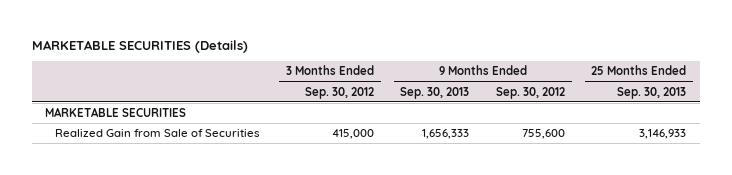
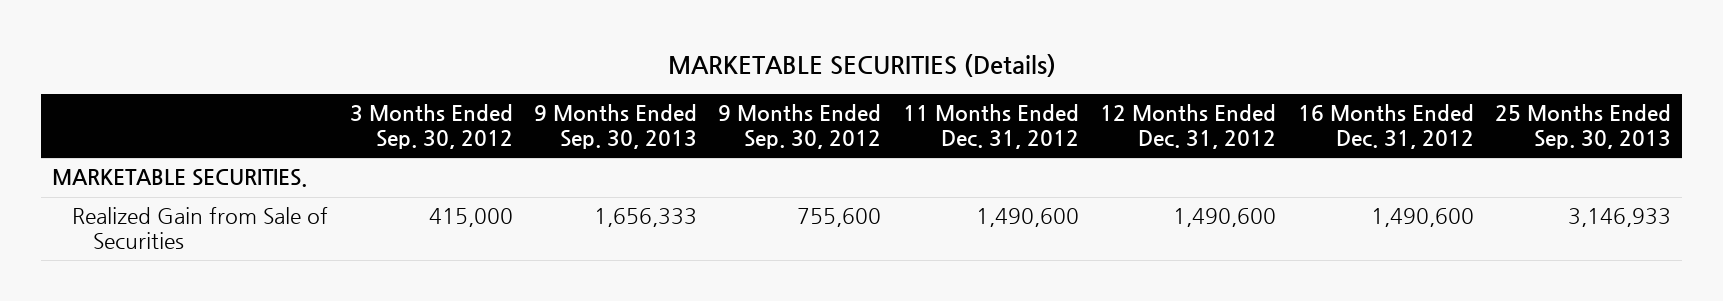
- | 3 Months Ended Sep. 30, 2012 | 9 Months Ended Sep. 30, 2013 | 9 Months Ended Sep. 30, 2012 | 25 Months Ended Sep. 30, 2013
+ | 3 Months Ended Sep. 30, 2012 | 9 Months Ended Sep. 30, 2013 | 9 Months Ended Sep. 30, 2012 | 11 Months Ended Dec. 31, 2012 | 12 Months Ended Dec. 31, 2012 | 16 Months Ended Dec. 31, 2012 | 25 Months Ended Sep. 30, 2013
- MARKETABLE SECURITIES
+ MARKETABLE SECURITIES.

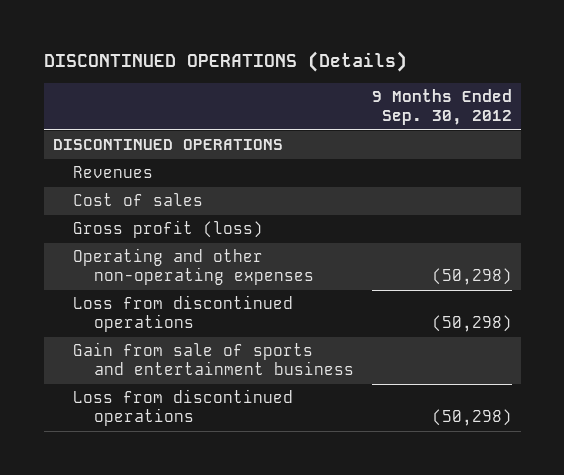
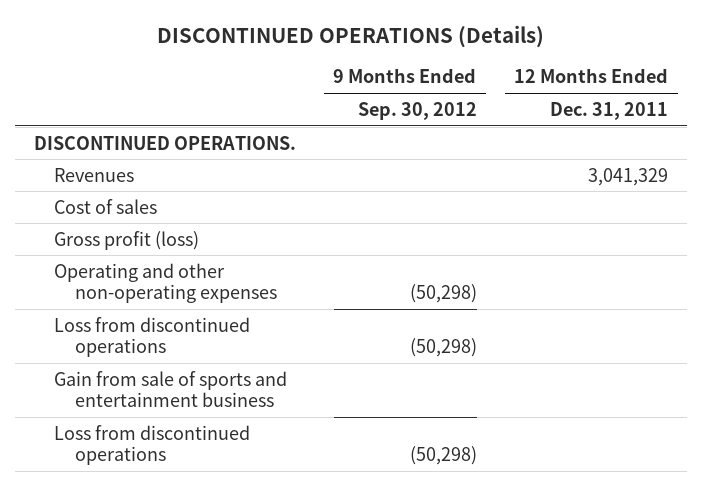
- | 9 Months Ended Sep. 30, 2012
+ | 9 Months Ended Sep. 30, 2012 | 12 Months Ended Dec. 31, 2011
- DISCONTINUED OPERATIONS
+ DISCONTINUED OPERATIONS.

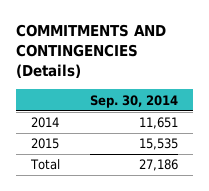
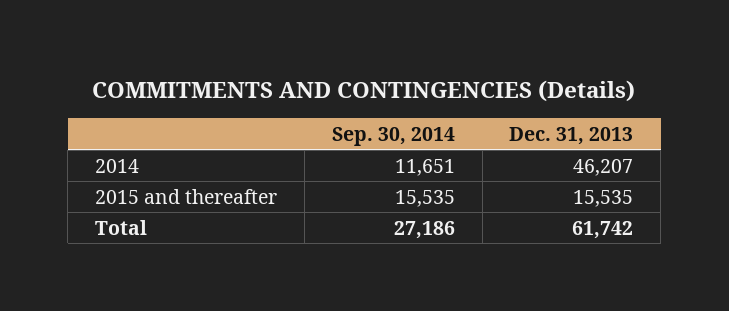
- | Sep. 30, 2014
+ | Sep. 30, 2014 | Dec. 31, 2013
- 2015 | 15,535
+ 2015 and thereafter | 15,535 | 15,535

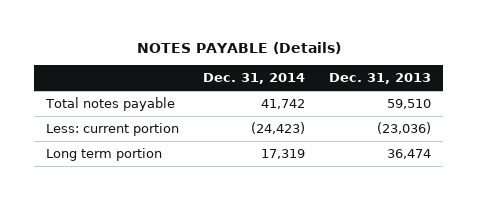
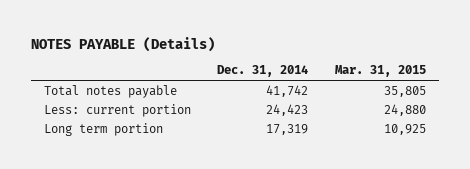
- | Dec. 31, 2014 | Dec. 31, 2013
+ | Dec. 31, 2014 | Mar. 31, 2015
- Less: current portion | (24,423) | (23,036)
+ Less: current portion | 24,423 | 24,880

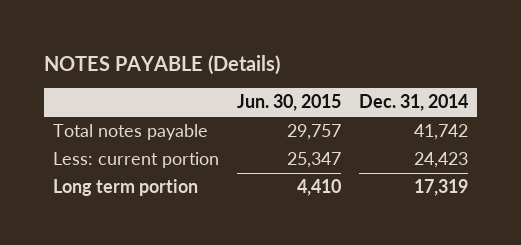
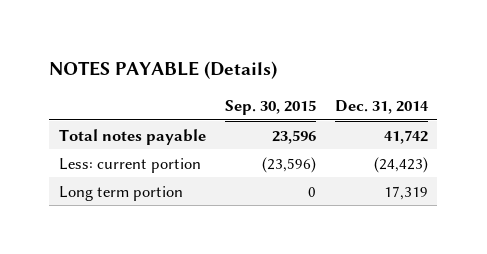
- | Jun. 30, 2015 | Dec. 31, 2014
+ | Sep. 30, 2015 | Dec. 31, 2014
- Less: current portion | 25,347 | 24,423
+ Less: current portion | (23,596) | (24,423)

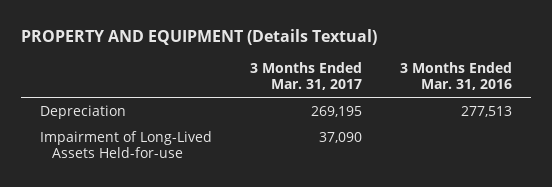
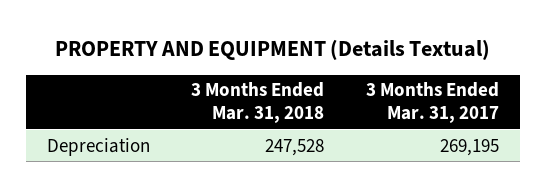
- | 3 Months Ended Mar. 31, 2017 | 3 Months Ended Mar. 31, 2016
+ | 3 Months Ended Mar. 31, 2018 | 3 Months Ended Mar. 31, 2017
- Impairment of Long-Lived Assets Held-for-use | 37,090 |

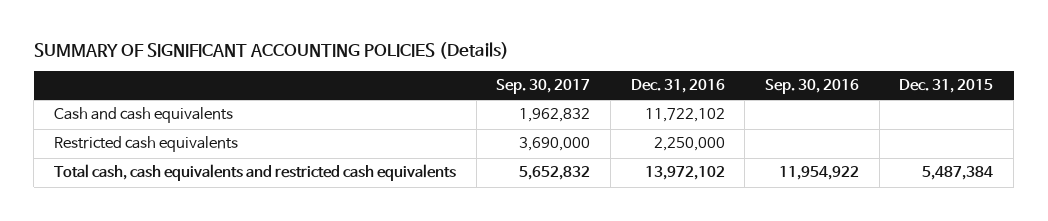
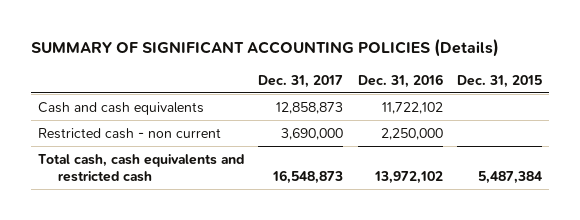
- | Sep. 30, 2017 | Dec. 31, 2016 | Sep. 30, 2016 | Dec. 31, 2015
+ | Dec. 31, 2017 | Dec. 31, 2016 | Dec. 31, 2015
- Restricted cash equivalents | 3,690,000 | 2,250,000 | |
- Total cash, cash equivalents and restricted cash equivalents | 5,652,832 | 13,972,102 | 11,954,922 | 5,487,384
+ Restricted cash - non current | 3,690,000 | 2,250,000 |
+ Total cash, cash equivalents and restricted cash | 16,548,873 | 13,972,102 | 5,487,384

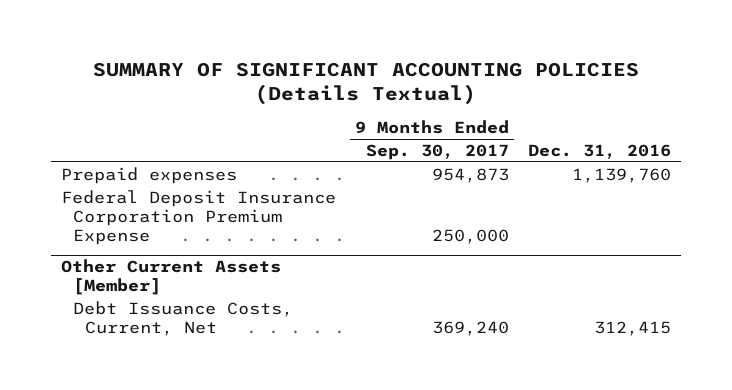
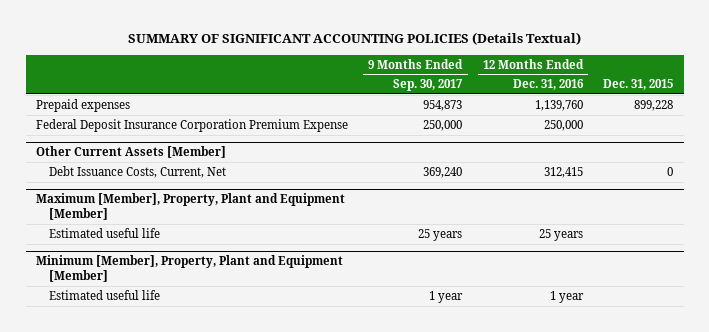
- | 9 Months Ended Sep. 30, 2017 | Dec. 31, 2016
+ | 9 Months Ended Sep. 30, 2017 | 12 Months Ended Dec. 31, 2016 | Dec. 31, 2015
+ Maximum [Member], Property, Plant and Equipment [Member]
+ Estimated useful life | 25 years | 25 years |
+ Minimum [Member], Property, Plant and Equipment [Member]
+ Estimated useful life | 1 year | 1 year |

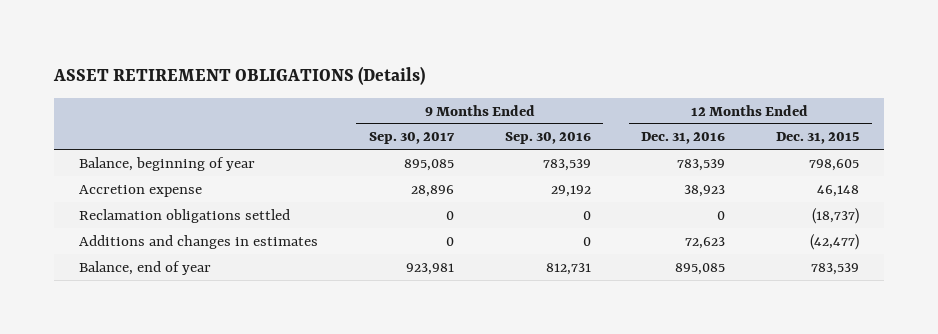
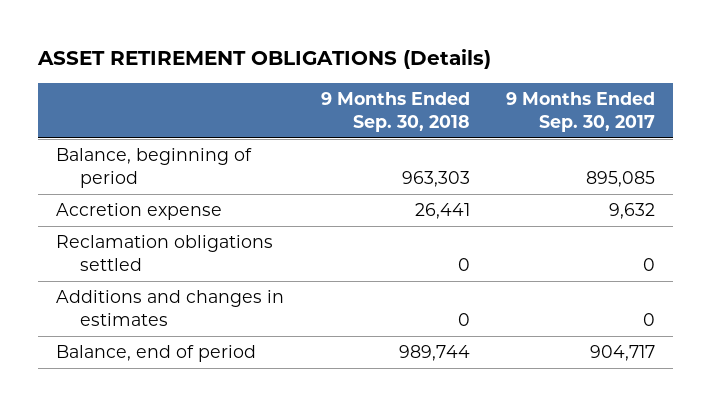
- | 9 Months Ended Sep. 30, 2017 | 9 Months Ended Sep. 30, 2016 | 12 Months Ended Dec. 31, 2016 | 12 Months Ended Dec. 31, 2015
+ | 9 Months Ended Sep. 30, 2018 | 9 Months Ended Sep. 30, 2017
- Balance, beginning of year | 895,085 | 783,539 | 783,539 | 798,605
- Accretion expense | 28,896 | 29,192 | 38,923 | 46,148
+ Balance, beginning of period | 963,303 | 895,085
+ Accretion expense | 26,441 | 9,632
- Balance, end of year | 923,981 | 812,731 | 895,085 | 783,539
+ Balance, end of period | 989,744 | 904,717

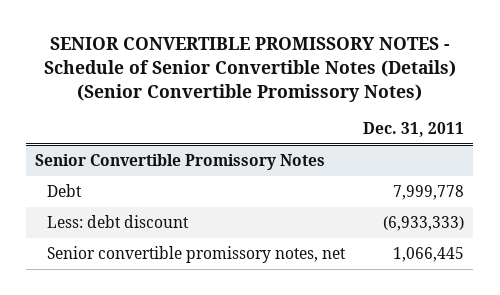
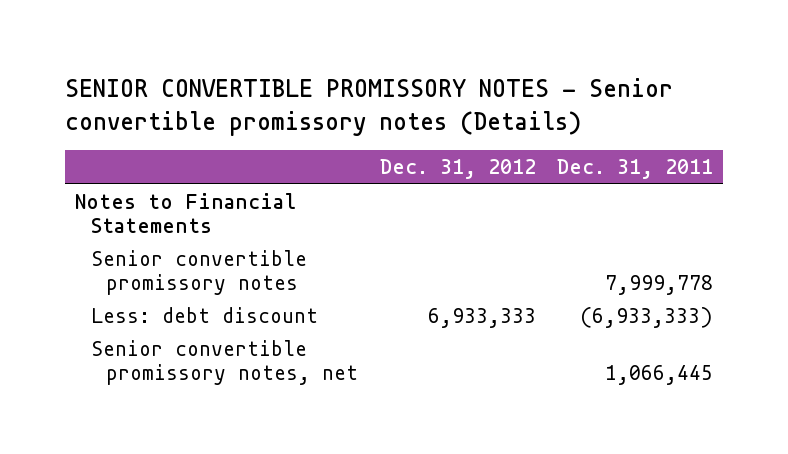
- SENIOR CONVERTIBLE PROMISSORY NOTES - Schedule of Senior Convertible Notes (Details) (Senior Convertible Promissory Notes)
+ SENIOR CONVERTIBLE PROMISSORY NOTES - Senior convertible promissory notes (Details)
- | Dec. 31, 2011
+ | Dec. 31, 2012 | Dec. 31, 2011
- Senior Convertible Promissory Notes
- Debt | 7,999,778
+ Notes to Financial Statements
+ Senior convertible promissory notes | | 7,999,778

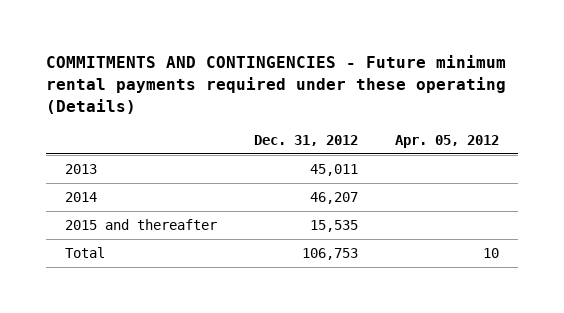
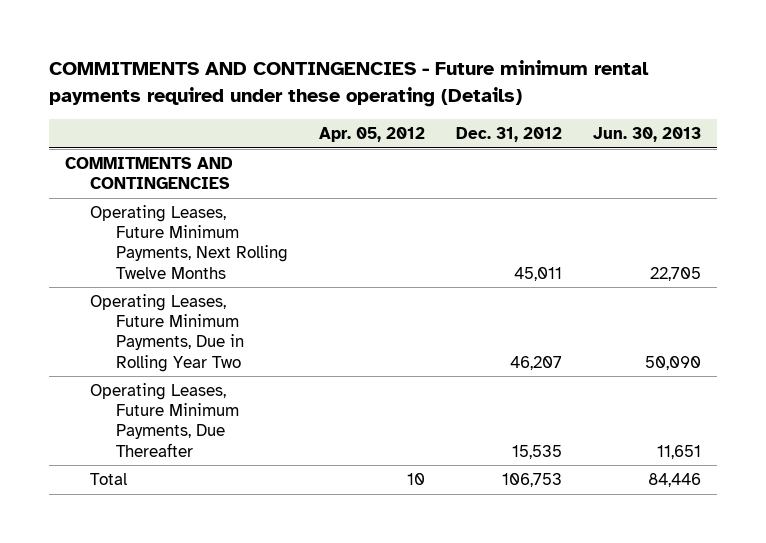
- | Dec. 31, 2012 | Apr. 05, 2012
+ | Apr. 05, 2012 | Dec. 31, 2012 | Jun. 30, 2013
- 2013 | 45,011 |
- 2014 | 46,207 |
- 2015 and thereafter | 15,535 |
+ COMMITMENTS AND CONTINGENCIES
+ Operating Leases, Future Minimum Payments, Next Rolling Twelve Months | | 45,011 | 22,705
+ Operating Leases, Future Minimum Payments, Due in Rolling Year Two | | 46,207 | 50,090
+ Operating Leases, Future Minimum Payments, Due Thereafter | | 15,535 | 11,651

